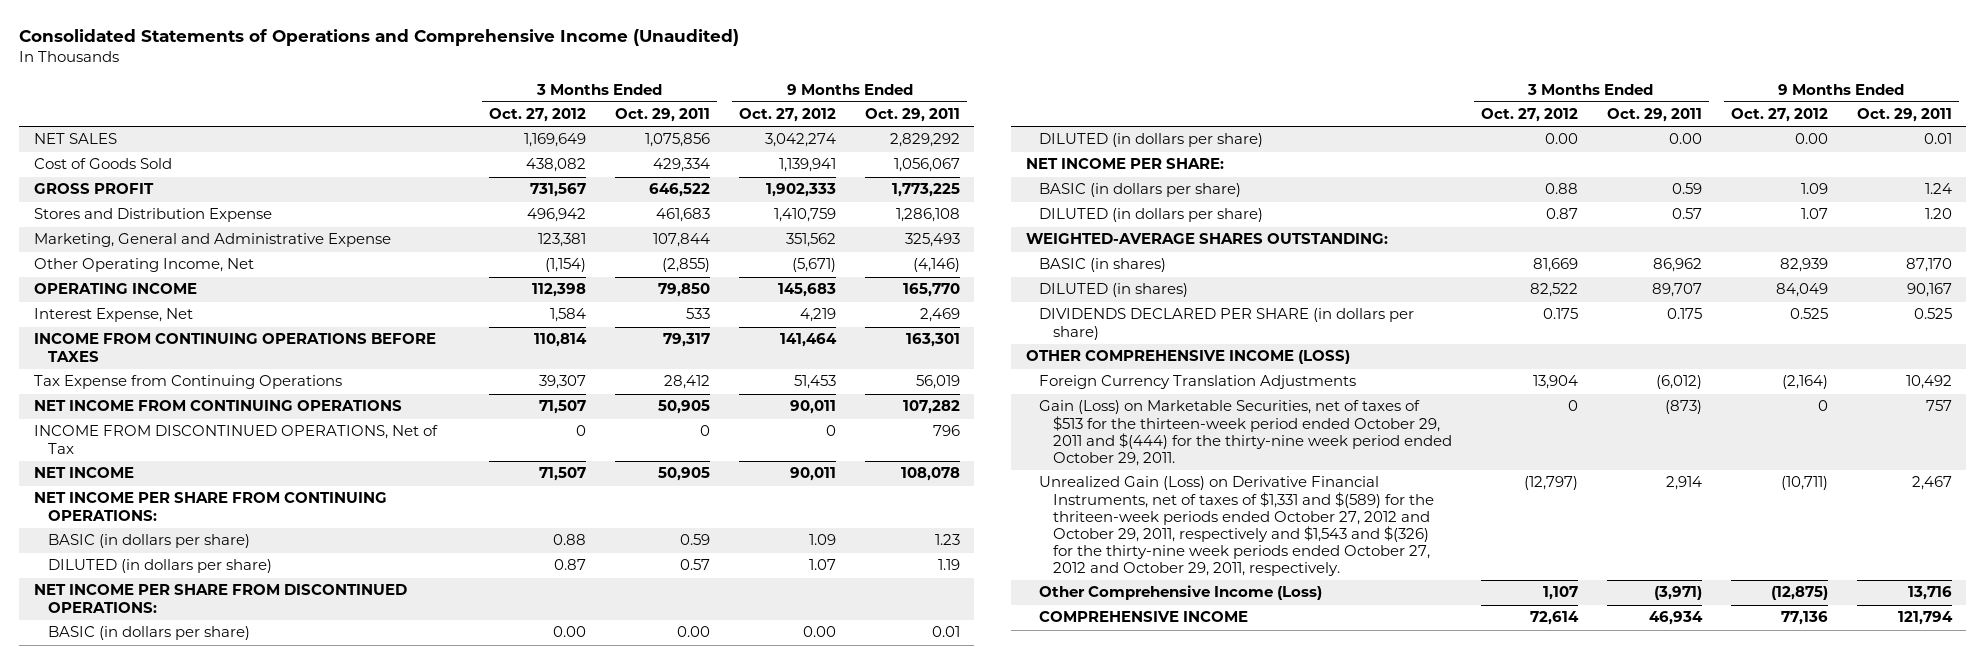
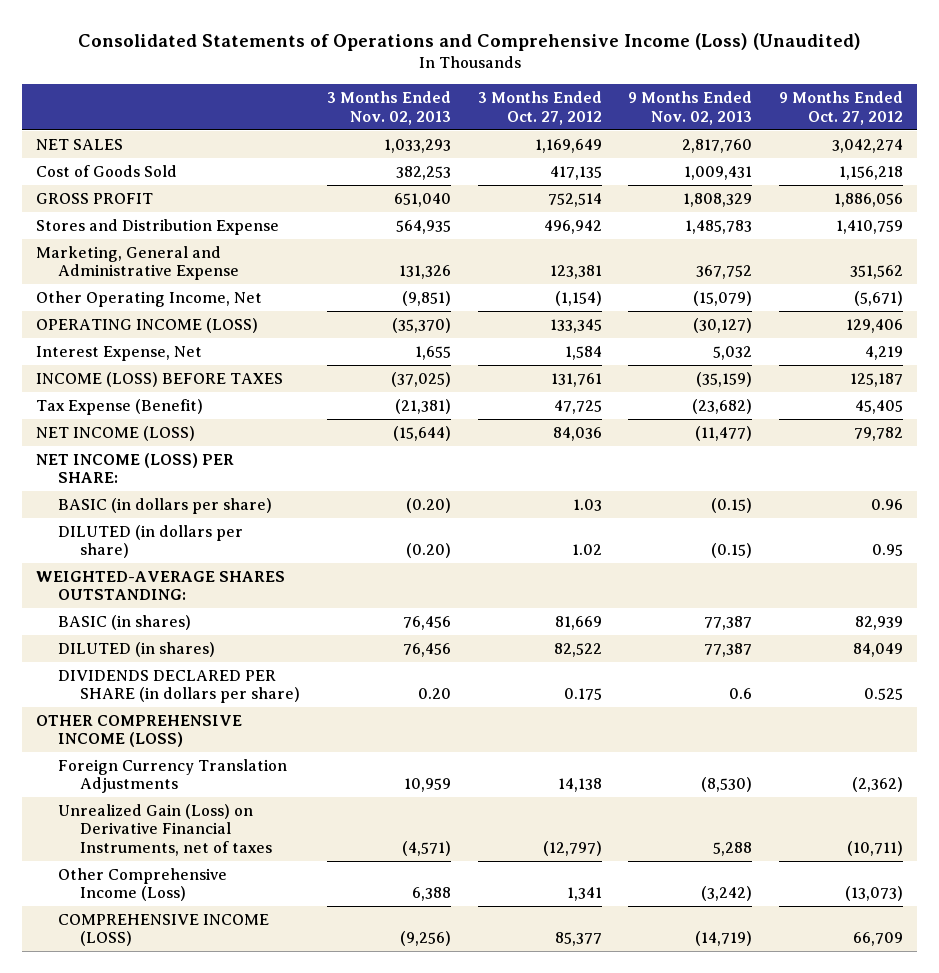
- Consolidated Statements of Operations and Comprehensive Income (Unaudited)
+ Consolidated Statements of Operations and Comprehensive Income (Loss) (Unaudited)
- | 3 Months Ended Oct. 27, 2012 | 3 Months Ended Oct. 29, 2011 | 9 Months Ended Oct. 27, 2012 | 9 Months Ended Oct. 29, 2011
+ | 3 Months Ended Nov. 02, 2013 | 3 Months Ended Oct. 27, 2012 | 9 Months Ended Nov. 02, 2013 | 9 Months Ended Oct. 27, 2012
- Cost of Goods Sold | 438,082 | 429,334 | 1,139,941 | 1,056,067
- GROSS PROFIT | 731,567 | 646,522 | 1,902,333 | 1,773,225
+ Cost of Goods Sold | 382,253 | 417,135 | 1,009,431 | 1,156,218
+ GROSS PROFIT | 651,040 | 752,514 | 1,808,329 | 1,886,056
- OPERATING INCOME | 112,398 | 79,850 | 145,683 | 165,770
+ OPERATING INCOME (LOSS) | (35,370) | 133,345 | (30,127) | 129,406
- INCOME FROM CONTINUING OPERATIONS BEFORE TAXES | 110,814 | 79,317 | 141,464 | 163,301
- Tax Expense from Continuing Operations | 39,307 | 28,412 | 51,453 | 56,019
- NET INCOME FROM CONTINUING OPERATIONS | 71,507 | 50,905 | 90,011 | 107,282
- INCOME FROM DISCONTINUED OPERATIONS, Net of Tax | 0 | 0 | 0 | 796
- NET INCOME | 71,507 | 50,905 | 90,011 | 108,078
- NET INCOME PER SHARE FROM CONTINUING OPERATIONS:
- BASIC (in dollars per share) | 0.88 | 0.59 | 1.09 | 1.23
- DILUTED (in dollars per share) | 0.87 | 0.57 | 1.07 | 1.19
- NET INCOME PER SHARE FROM DISCONTINUED OPERATIONS:
- BASIC (in dollars per share) | 0.00 | 0.00 | 0.00 | 0.01
- DILUTED (in dollars per share) | 0.00 | 0.00 | 0.00 | 0.01
- NET INCOME PER SHARE:
- BASIC (in dollars per share) | 0.88 | 0.59 | 1.09 | 1.24
- DILUTED (in dollars per share) | 0.87 | 0.57 | 1.07 | 1.20
+ INCOME (LOSS) BEFORE TAXES | (37,025) | 131,761 | (35,159) | 125,187
+ Tax Expense (Benefit) | (21,381) | 47,725 | (23,682) | 45,405
+ NET INCOME (LOSS) | (15,644) | 84,036 | (11,477) | 79,782
+ NET INCOME (LOSS) PER SHARE:
+ BASIC (in dollars per share) | (0.20) | 1.03 | (0.15) | 0.96
+ DILUTED (in dollars per share) | (0.20) | 1.02 | (0.15) | 0.95
- Foreign Currency Translation Adjustments | 13,904 | (6,012) | (2,164) | 10,492
- Gain (Loss) on Marketable Securities, net of taxes of $513 for the thirteen-week period ended October 29, 2011 and $(444) for the thirty-nine week period ended October 29, 2011. | 0 | (873) | 0 | 757
- Unrealized Gain (Loss) on Derivative Financial Instruments, net of taxes of $1,331 and $(589) for the thriteen-week periods ended October 27, 2012 and October 29, 2011, respectively and $1,543 and $(326) for the thirty-nine week periods ended October 27, 2012 and October 29, 2011, respectively. | (12,797) | 2,914 | (10,711) | 2,467
- Other Comprehensive Income (Loss) | 1,107 | (3,971) | (12,875) | 13,716
- COMPREHENSIVE INCOME | 72,614 | 46,934 | 77,136 | 121,794
+ Foreign Currency Translation Adjustments | 10,959 | 14,138 | (8,530) | (2,362)
+ Unrealized Gain (Loss) on Derivative Financial Instruments, net of taxes | (4,571) | (12,797) | 5,288 | (10,711)
+ Other Comprehensive Income (Loss) | 6,388 | 1,341 | (3,242) | (13,073)
+ COMPREHENSIVE INCOME (LOSS) | (9,256) | 85,377 | (14,719) | 66,709

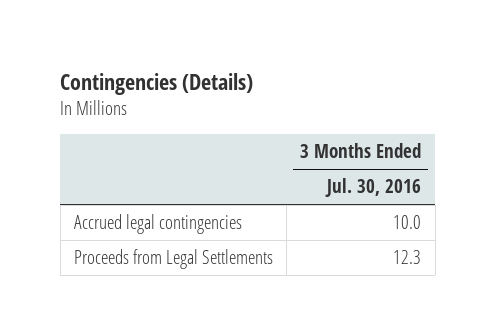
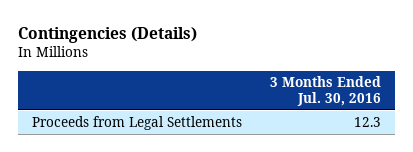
- Accrued legal contingencies | 10.0

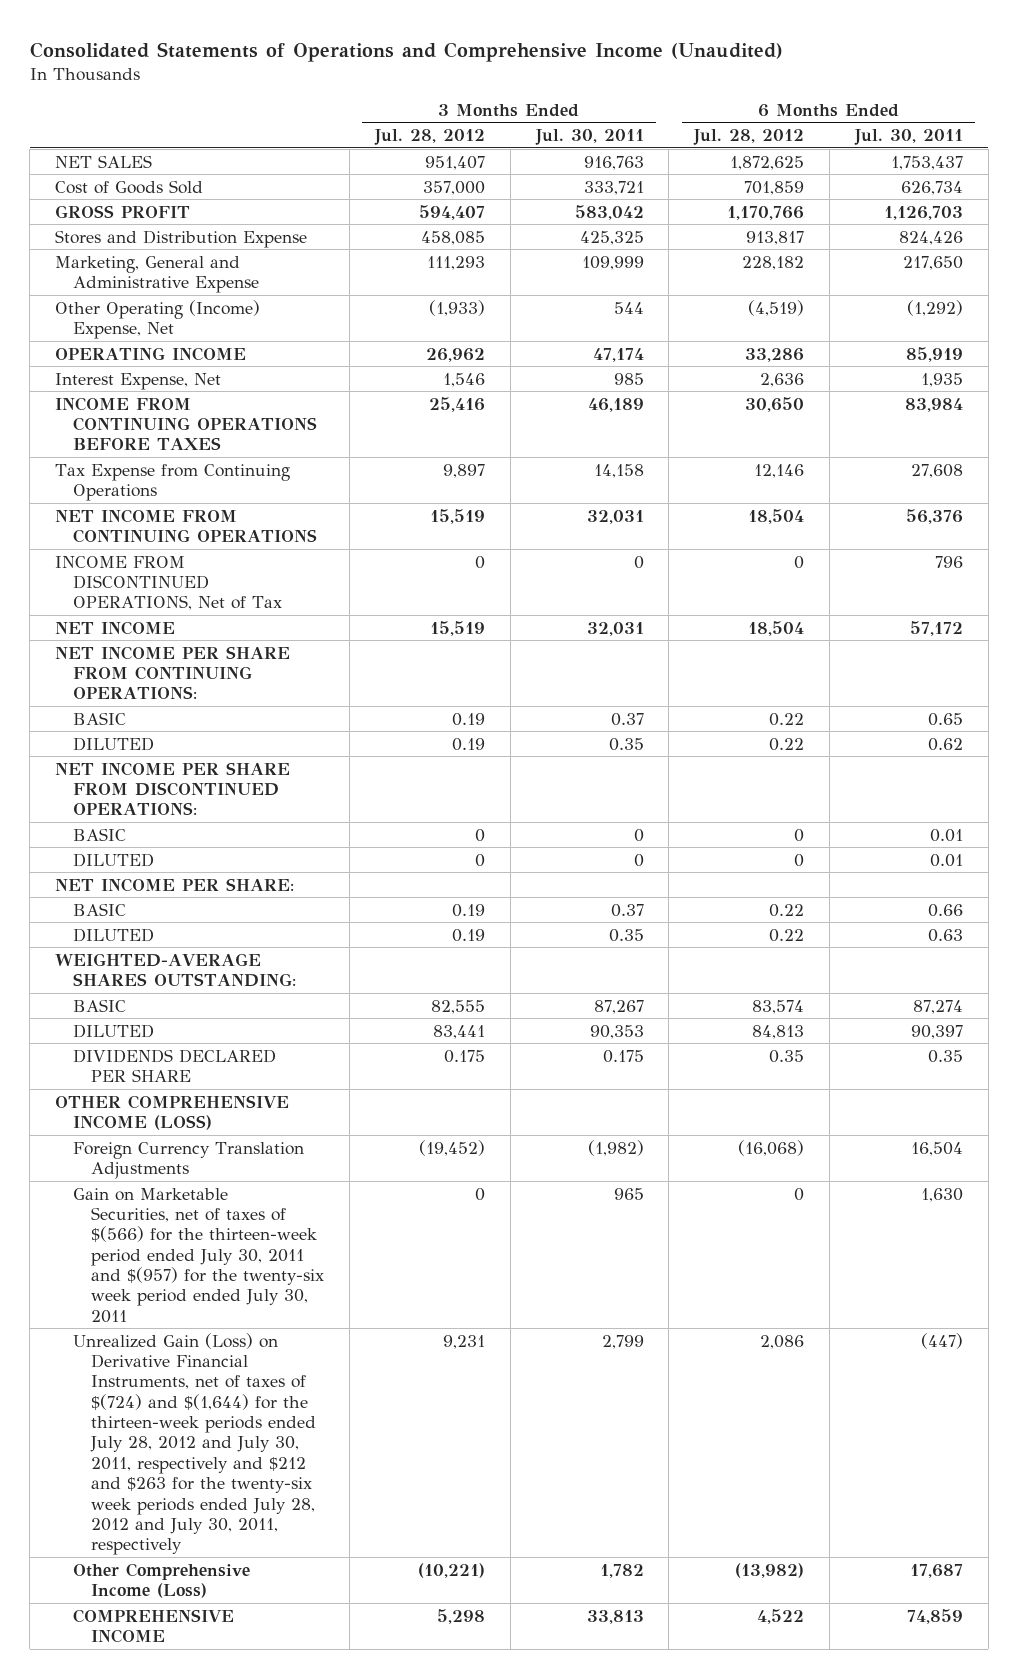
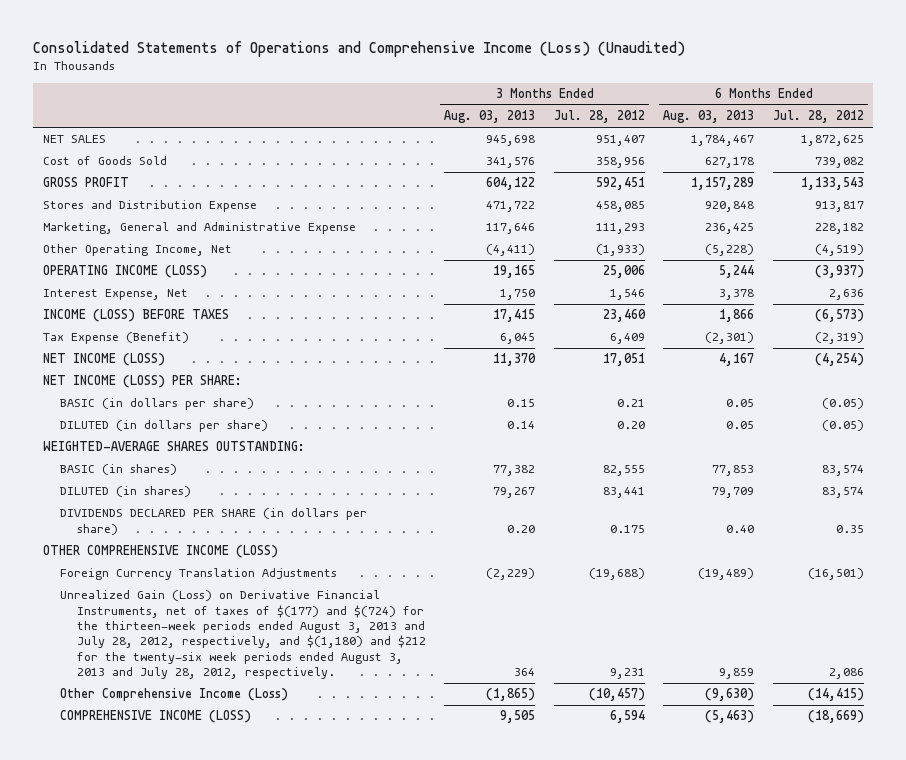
- Consolidated Statements of Operations and Comprehensive Income (Unaudited)
+ Consolidated Statements of Operations and Comprehensive Income (Loss) (Unaudited)
- | 3 Months Ended Jul. 28, 2012 | 3 Months Ended Jul. 30, 2011 | 6 Months Ended Jul. 28, 2012 | 6 Months Ended Jul. 30, 2011
+ | 3 Months Ended Aug. 03, 2013 | 3 Months Ended Jul. 28, 2012 | 6 Months Ended Aug. 03, 2013 | 6 Months Ended Jul. 28, 2012
- Cost of Goods Sold | 357,000 | 333,721 | 701,859 | 626,734
- GROSS PROFIT | 594,407 | 583,042 | 1,170,766 | 1,126,703
+ Cost of Goods Sold | 341,576 | 358,956 | 627,178 | 739,082
+ GROSS PROFIT | 604,122 | 592,451 | 1,157,289 | 1,133,543
- Other Operating (Income) Expense, Net | (1,933) | 544 | (4,519) | (1,292)
- OPERATING INCOME | 26,962 | 47,174 | 33,286 | 85,919
+ Other Operating Income, Net | (4,411) | (1,933) | (5,228) | (4,519)
+ OPERATING INCOME (LOSS) | 19,165 | 25,006 | 5,244 | (3,937)
- INCOME FROM CONTINUING OPERATIONS BEFORE TAXES | 25,416 | 46,189 | 30,650 | 83,984
- Tax Expense from Continuing Operations | 9,897 | 14,158 | 12,146 | 27,608
- NET INCOME FROM CONTINUING OPERATIONS | 15,519 | 32,031 | 18,504 | 56,376
- INCOME FROM DISCONTINUED OPERATIONS, Net of Tax | 0 | 0 | 0 | 796
- NET INCOME | 15,519 | 32,031 | 18,504 | 57,172
- NET INCOME PER SHARE FROM CONTINUING OPERATIONS:
- BASIC | 0.19 | 0.37 | 0.22 | 0.65
- DILUTED | 0.19 | 0.35 | 0.22 | 0.62
- NET INCOME PER SHARE FROM DISCONTINUED OPERATIONS:
- BASIC | 0 | 0 | 0 | 0.01
- DILUTED | 0 | 0 | 0 | 0.01
- NET INCOME PER SHARE:
- BASIC | 0.19 | 0.37 | 0.22 | 0.66
- DILUTED | 0.19 | 0.35 | 0.22 | 0.63
+ INCOME (LOSS) BEFORE TAXES | 17,415 | 23,460 | 1,866 | (6,573)
+ Tax Expense (Benefit) | 6,045 | 6,409 | (2,301) | (2,319)
+ NET INCOME (LOSS) | 11,370 | 17,051 | 4,167 | (4,254)
+ NET INCOME (LOSS) PER SHARE:
+ BASIC (in dollars per share) | 0.15 | 0.21 | 0.05 | (0.05)
+ DILUTED (in dollars per share) | 0.14 | 0.20 | 0.05 | (0.05)
- BASIC | 82,555 | 87,267 | 83,574 | 87,274
- DILUTED | 83,441 | 90,353 | 84,813 | 90,397
- DIVIDENDS DECLARED PER SHARE | 0.175 | 0.175 | 0.35 | 0.35
+ BASIC (in shares) | 77,382 | 82,555 | 77,853 | 83,574
+ DILUTED (in shares) | 79,267 | 83,441 | 79,709 | 83,574
+ DIVIDENDS DECLARED PER SHARE (in dollars per share) | 0.20 | 0.175 | 0.40 | 0.35
- Foreign Currency Translation Adjustments | (19,452) | (1,982) | (16,068) | 16,504
- Gain on Marketable Securities, net of taxes of $(566) for the thirteen-week period ended July 30, 2011 and $(957) for the twenty-six week period ended July 30, 2011 | 0 | 965 | 0 | 1,630
- Unrealized Gain (Loss) on Derivative Financial Instruments, net of taxes of $(724) and $(1,644) for the thirteen-week periods ended July 28, 2012 and July 30, 2011, respectively and $212 and $263 for the twenty-six week periods ended July 28, 2012 and July 30, 2011, respectively | 9,231 | 2,799 | 2,086 | (447)
- Other Comprehensive Income (Loss) | (10,221) | 1,782 | (13,982) | 17,687
- COMPREHENSIVE INCOME | 5,298 | 33,813 | 4,522 | 74,859
+ Foreign Currency Translation Adjustments | (2,229) | (19,688) | (19,489) | (16,501)
+ Unrealized Gain (Loss) on Derivative Financial Instruments, net of taxes of $(177) and $(724) for the thirteen-week periods ended August 3, 2013 and July 28, 2012, respectively, and $(1,180) and $212 for the twenty-six week periods ended August 3, 2013 and July 28, 2012, respectively. | 364 | 9,231 | 9,859 | 2,086
+ Other Comprehensive Income (Loss) | (1,865) | (10,457) | (9,630) | (14,415)
+ COMPREHENSIVE INCOME (LOSS) | 9,505 | 6,594 | (5,463) | (18,669)

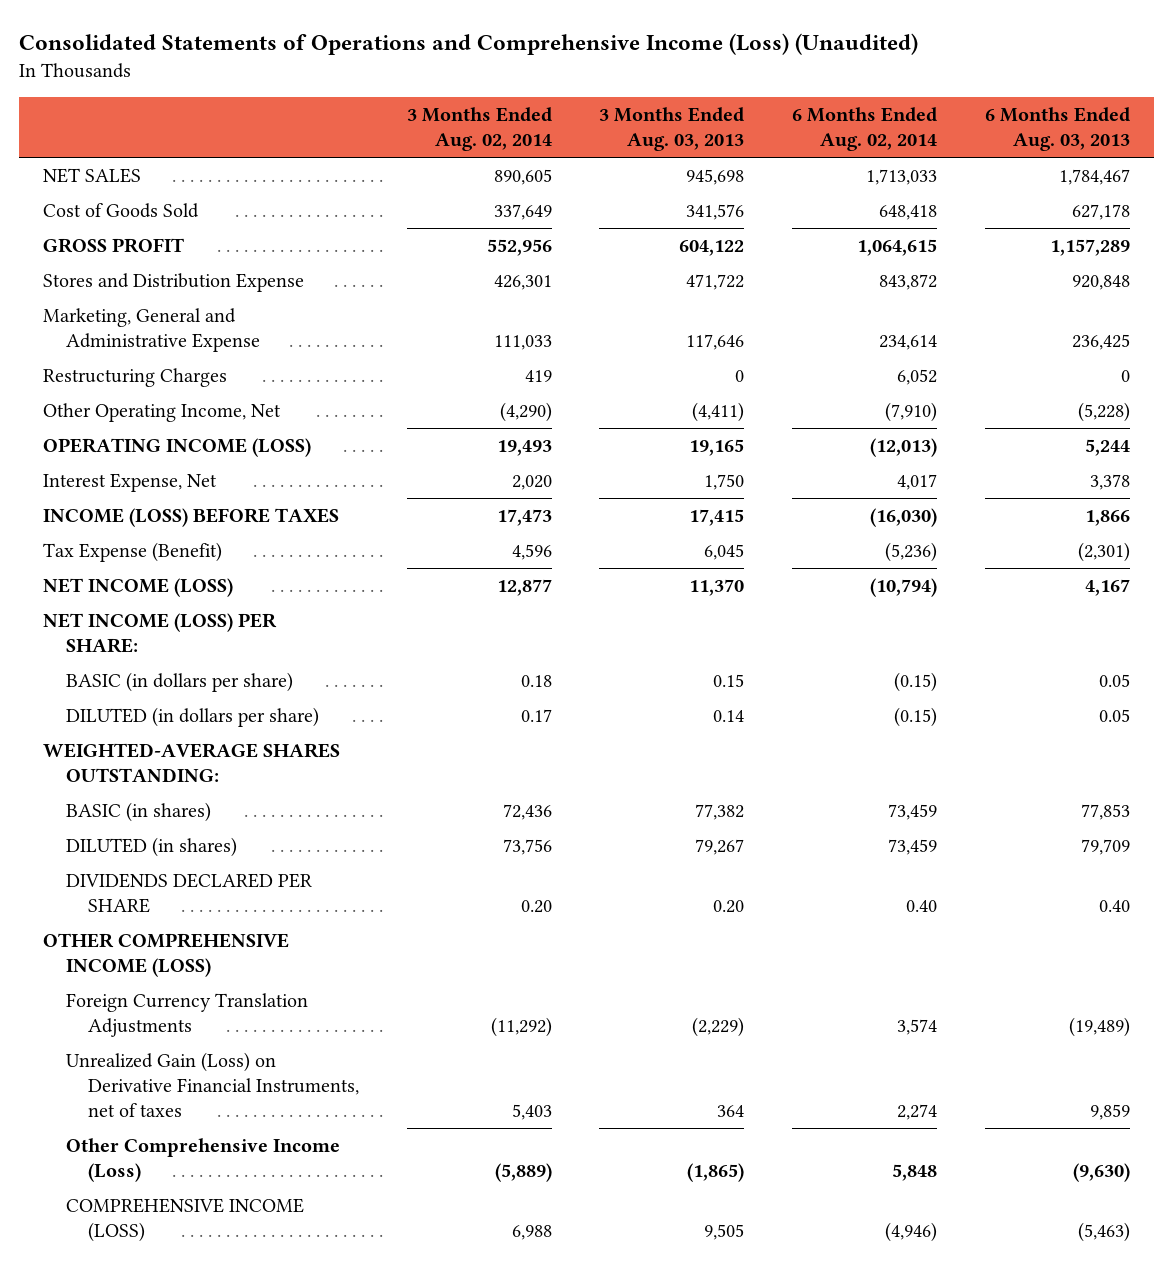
- | 3 Months Ended Aug. 03, 2013 | 3 Months Ended Jul. 28, 2012 | 6 Months Ended Aug. 03, 2013 | 6 Months Ended Jul. 28, 2012
+ | 3 Months Ended Aug. 02, 2014 | 3 Months Ended Aug. 03, 2013 | 6 Months Ended Aug. 02, 2014 | 6 Months Ended Aug. 03, 2013
+ Restructuring Charges | 419 | 0 | 6,052 | 0
- DIVIDENDS DECLARED PER SHARE (in dollars per share) | 0.20 | 0.175 | 0.40 | 0.35
+ DIVIDENDS DECLARED PER SHARE | 0.20 | 0.20 | 0.40 | 0.40
- Unrealized Gain (Loss) on Derivative Financial Instruments, net of taxes of $(177) and $(724) for the thirteen-week periods ended August 3, 2013 and July 28, 2012, respectively, and $(1,180) and $212 for the twenty-six week periods ended August 3, 2013 and July 28, 2012, respectively. | 364 | 9,231 | 9,859 | 2,086
+ Unrealized Gain (Loss) on Derivative Financial Instruments, net of taxes | 5,403 | 364 | 2,274 | 9,859

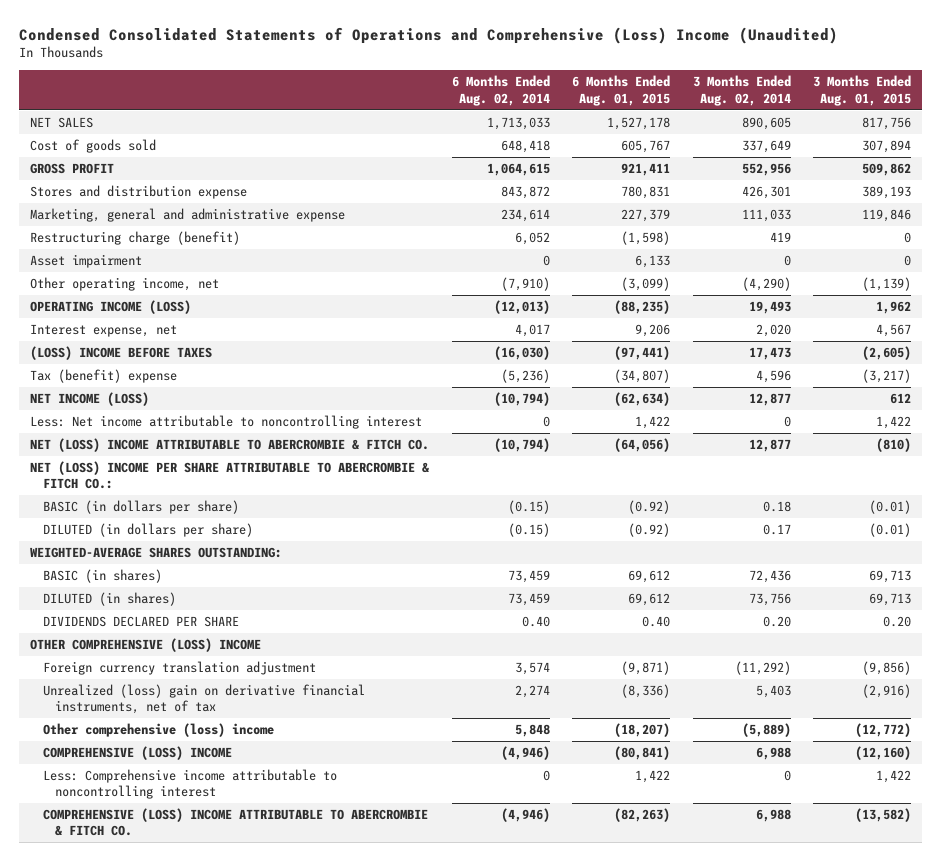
- Consolidated Statements of Operations and Comprehensive Income (Loss) (Unaudited)
+ Condensed Consolidated Statements of Operations and Comprehensive (Loss) Income (Unaudited)
- | 3 Months Ended Aug. 02, 2014 | 3 Months Ended Aug. 03, 2013 | 6 Months Ended Aug. 02, 2014 | 6 Months Ended Aug. 03, 2013
+ | 6 Months Ended Aug. 02, 2014 | 6 Months Ended Aug. 01, 2015 | 3 Months Ended Aug. 02, 2014 | 3 Months Ended Aug. 01, 2015
- Cost of Goods Sold | 337,649 | 341,576 | 648,418 | 627,178
+ Cost of goods sold | 648,418 | 605,767 | 337,649 | 307,894
- Stores and Distribution Expense | 426,301 | 471,722 | 843,872 | 920,848
- Marketing, General and Administrative Expense | 111,033 | 117,646 | 234,614 | 236,425
- Restructuring Charges | 419 | 0 | 6,052 | 0
- Other Operating Income, Net | (4,290) | (4,411) | (7,910) | (5,228)
+ Stores and distribution expense | 843,872 | 780,831 | 426,301 | 389,193
+ Marketing, general and administrative expense | 234,614 | 227,379 | 111,033 | 119,846
+ Restructuring charge (benefit) | 6,052 | (1,598) | 419 | 0
+ Asset impairment | 0 | 6,133 | 0 | 0
+ Other operating income, net | (7,910) | (3,099) | (4,290) | (1,139)
- Interest Expense, Net | 2,020 | 1,750 | 4,017 | 3,378
- INCOME (LOSS) BEFORE TAXES | 17,473 | 17,415 | (16,030) | 1,866
- Tax Expense (Benefit) | 4,596 | 6,045 | (5,236) | (2,301)
+ Interest expense, net | 4,017 | 9,206 | 2,020 | 4,567
+ (LOSS) INCOME BEFORE TAXES | (16,030) | (97,441) | 17,473 | (2,605)
+ Tax (benefit) expense | (5,236) | (34,807) | 4,596 | (3,217)
- NET INCOME (LOSS) PER SHARE:
+ Less: Net income attributable to noncontrolling interest | 0 | 1,422 | 0 | 1,422
+ NET (LOSS) INCOME ATTRIBUTABLE TO ABERCROMBIE & FITCH CO. | (10,794) | (64,056) | 12,877 | (810)
+ NET (LOSS) INCOME PER SHARE ATTRIBUTABLE TO ABERCROMBIE & FITCH CO.:
- OTHER COMPREHENSIVE INCOME (LOSS)
- Foreign Currency Translation Adjustments | (11,292) | (2,229) | 3,574 | (19,489)
- Unrealized Gain (Loss) on Derivative Financial Instruments, net of taxes | 5,403 | 364 | 2,274 | 9,859
- Other Comprehensive Income (Loss) | (5,889) | (1,865) | 5,848 | (9,630)
- COMPREHENSIVE INCOME (LOSS) | 6,988 | 9,505 | (4,946) | (5,463)
+ OTHER COMPREHENSIVE (LOSS) INCOME
+ Foreign currency translation adjustment | 3,574 | (9,871) | (11,292) | (9,856)
+ Unrealized (loss) gain on derivative financial instruments, net of tax | 2,274 | (8,336) | 5,403 | (2,916)
+ Other comprehensive (loss) income | 5,848 | (18,207) | (5,889) | (12,772)
+ COMPREHENSIVE (LOSS) INCOME | (4,946) | (80,841) | 6,988 | (12,160)
+ Less: Comprehensive income attributable to noncontrolling interest | 0 | 1,422 | 0 | 1,422
+ COMPREHENSIVE (LOSS) INCOME ATTRIBUTABLE TO ABERCROMBIE & FITCH CO. | (4,946) | (82,263) | 6,988 | (13,582)

